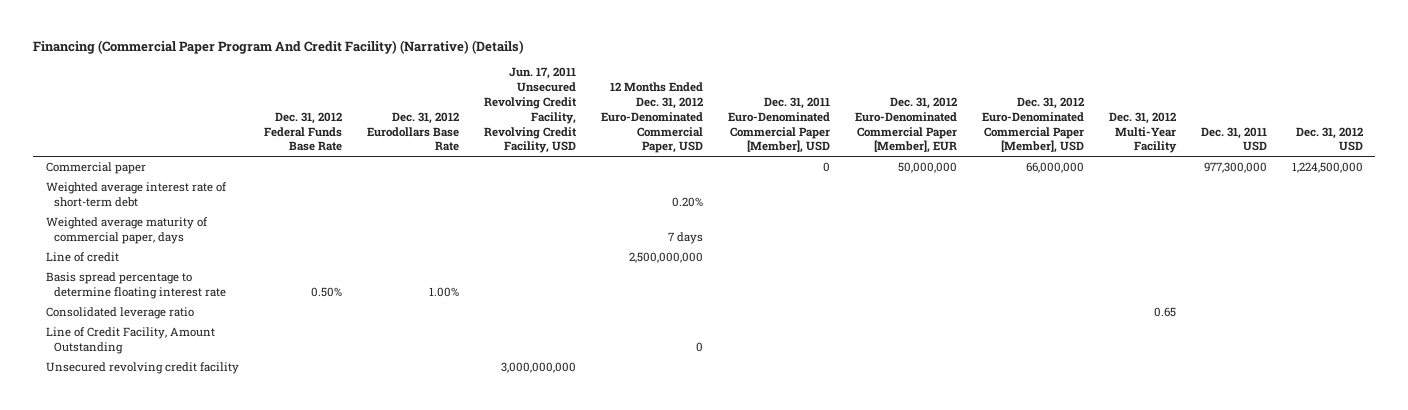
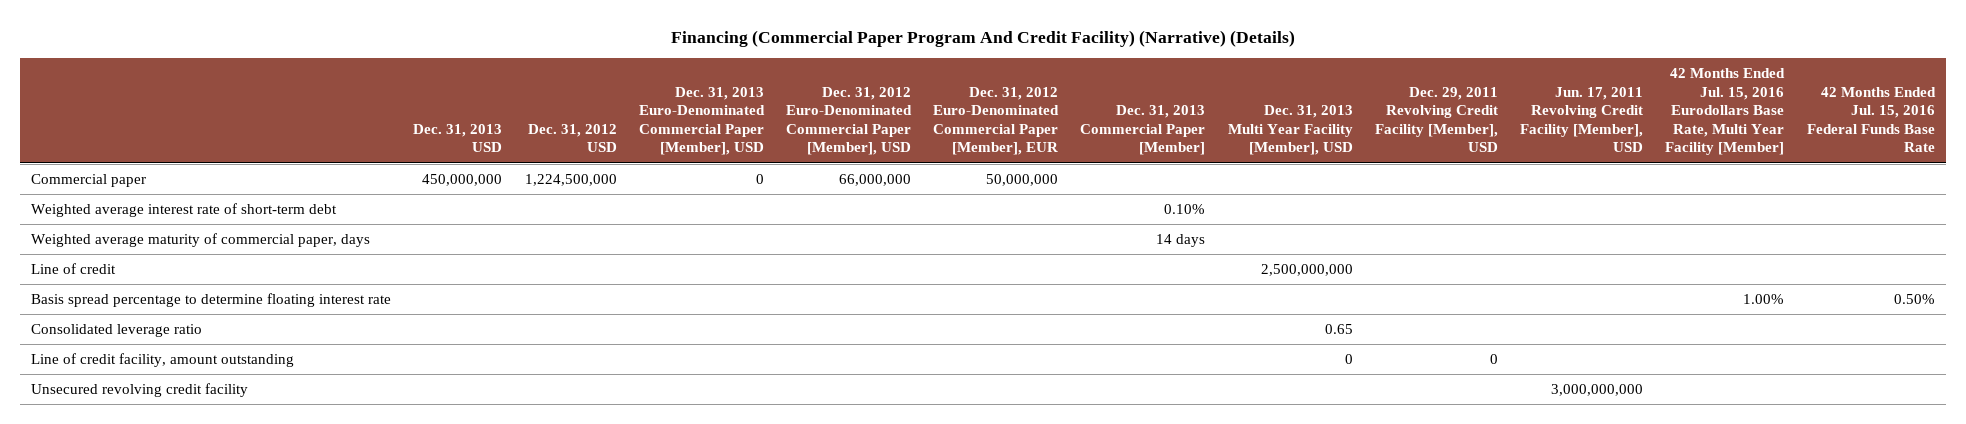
- | Dec. 31, 2012 Federal Funds Base Rate | Dec. 31, 2012 Eurodollars Base Rate | Jun. 17, 2011 Unsecured Revolving Credit Facility, Revolving Credit Facility, USD | 12 Months Ended Dec. 31, 2012 Euro-Denominated Commercial Paper, USD | Dec. 31, 2011 Euro-Denominated Commercial Paper [Member], USD | Dec. 31, 2012 Euro-Denominated Commercial Paper [Member], EUR | Dec. 31, 2012 Euro-Denominated Commercial Paper [Member], USD | Dec. 31, 2012 Multi-Year Facility | Dec. 31, 2011 USD | Dec. 31, 2012 USD
+ | Dec. 31, 2013 USD | Dec. 31, 2012 USD | Dec. 31, 2013 Euro-Denominated Commercial Paper [Member], USD | Dec. 31, 2012 Euro-Denominated Commercial Paper [Member], USD | Dec. 31, 2012 Euro-Denominated Commercial Paper [Member], EUR | Dec. 31, 2013 Commercial Paper [Member] | Dec. 31, 2013 Multi Year Facility [Member], USD | Dec. 29, 2011 Revolving Credit Facility [Member], USD | Jun. 17, 2011 Revolving Credit Facility [Member], USD | 42 Months Ended Jul. 15, 2016 Eurodollars Base Rate, Multi Year Facility [Member] | 42 Months Ended Jul. 15, 2016 Federal Funds Base Rate
- Line of Credit Facility, Amount Outstanding | | | | 0 | | | | | |
+ Line of credit facility, amount outstanding | | | | | | | 0 | 0 | | |

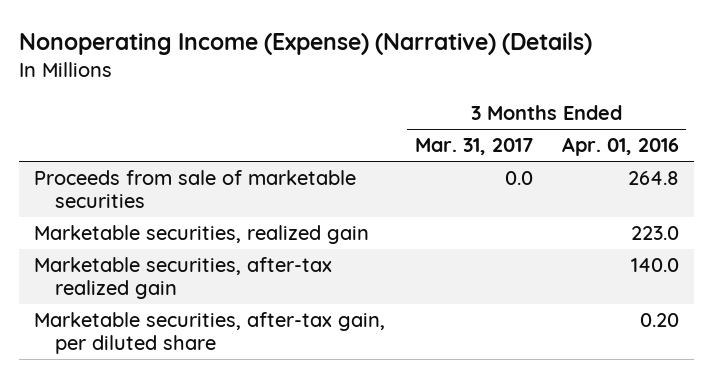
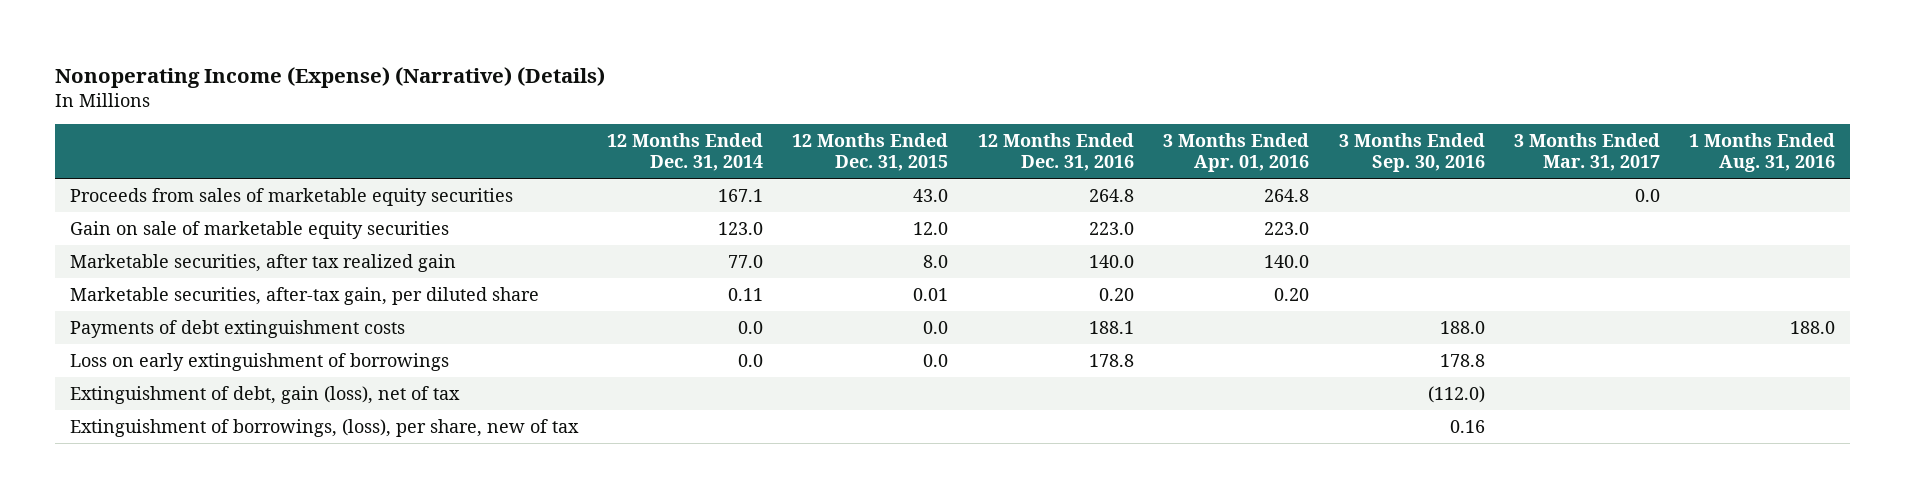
- | 3 Months Ended Mar. 31, 2017 | 3 Months Ended Apr. 01, 2016
+ | 12 Months Ended Dec. 31, 2014 | 12 Months Ended Dec. 31, 2015 | 12 Months Ended Dec. 31, 2016 | 3 Months Ended Apr. 01, 2016 | 3 Months Ended Sep. 30, 2016 | 3 Months Ended Mar. 31, 2017 | 1 Months Ended Aug. 31, 2016
- Proceeds from sale of marketable securities | 0.0 | 264.8
- Marketable securities, realized gain | | 223.0
- Marketable securities, after-tax realized gain | | 140.0
+ Proceeds from sales of marketable equity securities | 167.1 | 43.0 | 264.8 | 264.8 | | 0.0 |
+ Gain on sale of marketable equity securities | 123.0 | 12.0 | 223.0 | 223.0 | | |
+ Marketable securities, after tax realized gain | 77.0 | 8.0 | 140.0 | 140.0 | | |
+ Payments of debt extinguishment costs | 0.0 | 0.0 | 188.1 | | 188.0 | | 188.0
+ Loss on early extinguishment of borrowings | 0.0 | 0.0 | 178.8 | | 178.8 | |
+ Extinguishment of debt, gain (loss), net of tax | | | | | (112.0) | |
+ Extinguishment of borrowings, (loss), per share, new of tax | | | | | 0.16 | |

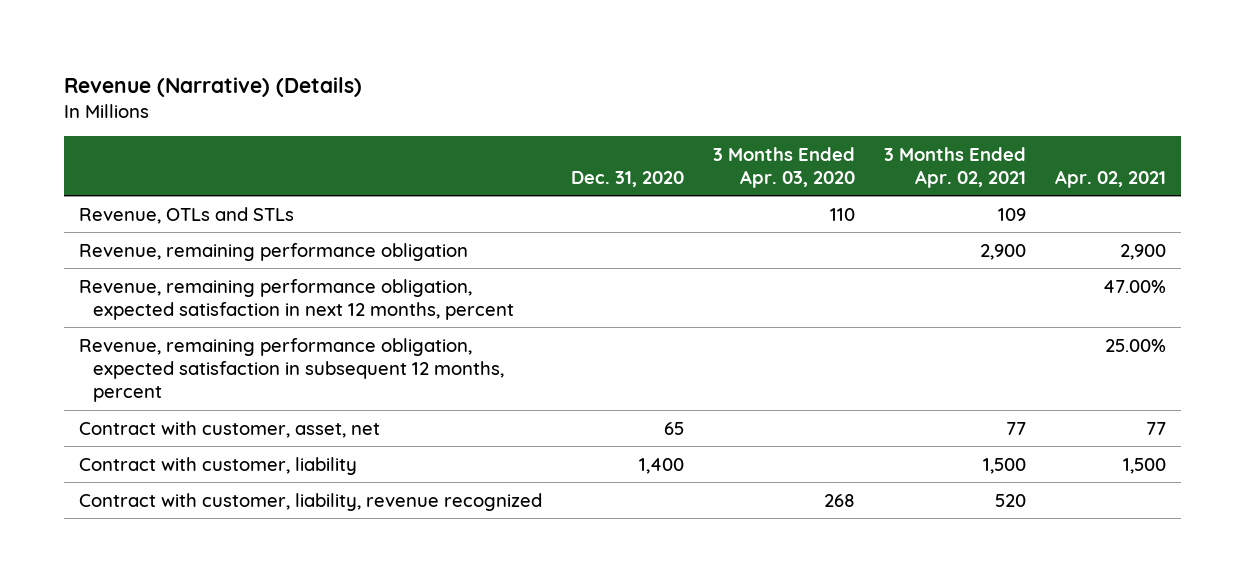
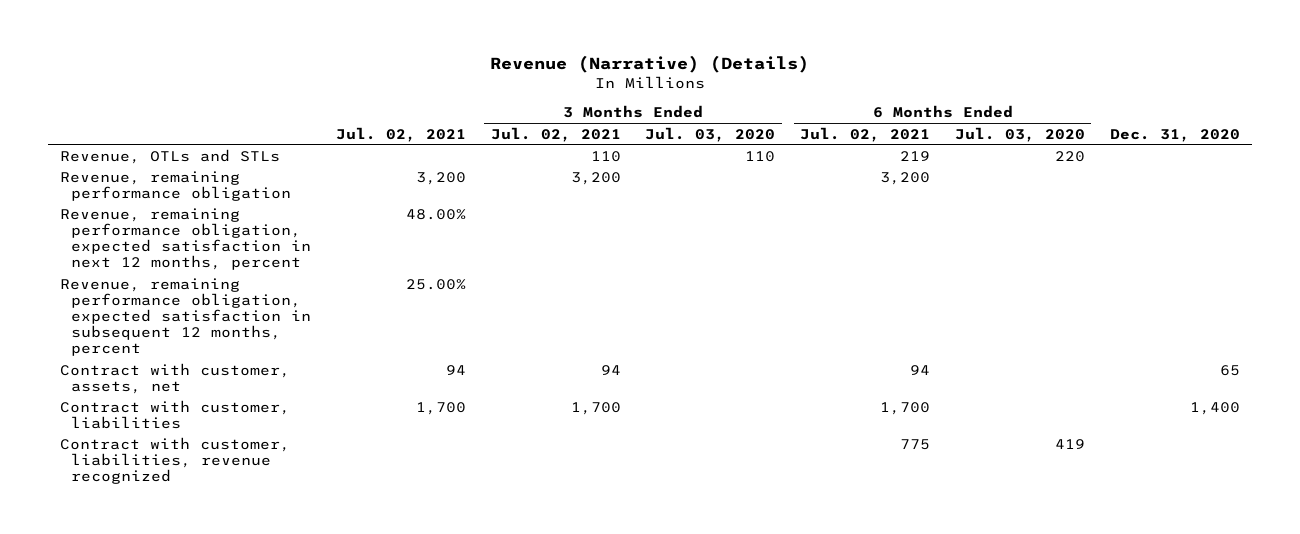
- | Dec. 31, 2020 | 3 Months Ended Apr. 03, 2020 | 3 Months Ended Apr. 02, 2021 | Apr. 02, 2021
+ | Jul. 02, 2021 | 3 Months Ended Jul. 02, 2021 | 3 Months Ended Jul. 03, 2020 | 6 Months Ended Jul. 02, 2021 | 6 Months Ended Jul. 03, 2020 | Dec. 31, 2020
- Contract with customer, asset, net | 65 | | 77 | 77
- Contract with customer, liability | 1,400 | | 1,500 | 1,500
- Contract with customer, liability, revenue recognized | | 268 | 520 |
+ Contract with customer, assets, net | 94 | 94 | | 94 | | 65
+ Contract with customer, liabilities | 1,700 | 1,700 | | 1,700 | | 1,400
+ Contract with customer, liabilities, revenue recognized | | | | 775 | 419 |

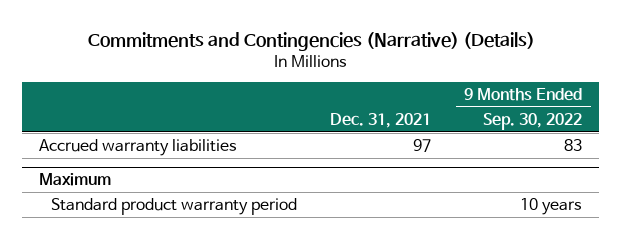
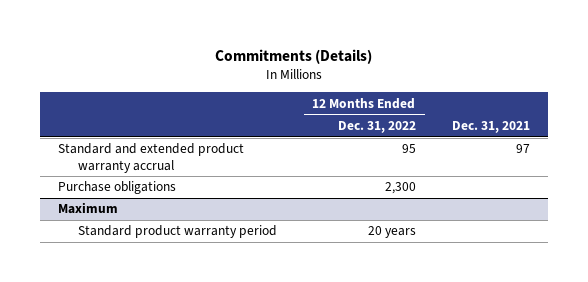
- Commitments and Contingencies (Narrative) (Details)
+ Commitments (Details)
- | Dec. 31, 2021 | 9 Months Ended Sep. 30, 2022
+ | 12 Months Ended Dec. 31, 2022 | Dec. 31, 2021
- Accrued warranty liabilities | 97 | 83
+ Standard and extended product warranty accrual | 95 | 97
+ Purchase obligations | 2,300 |

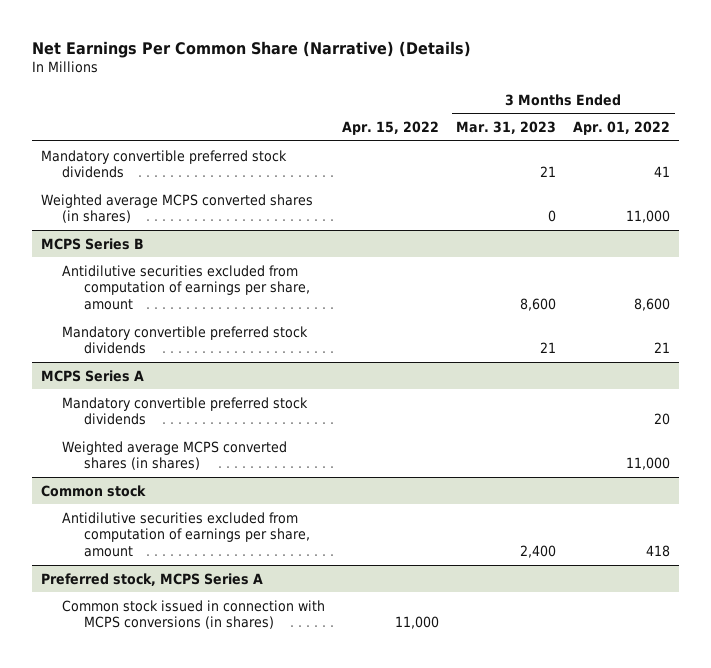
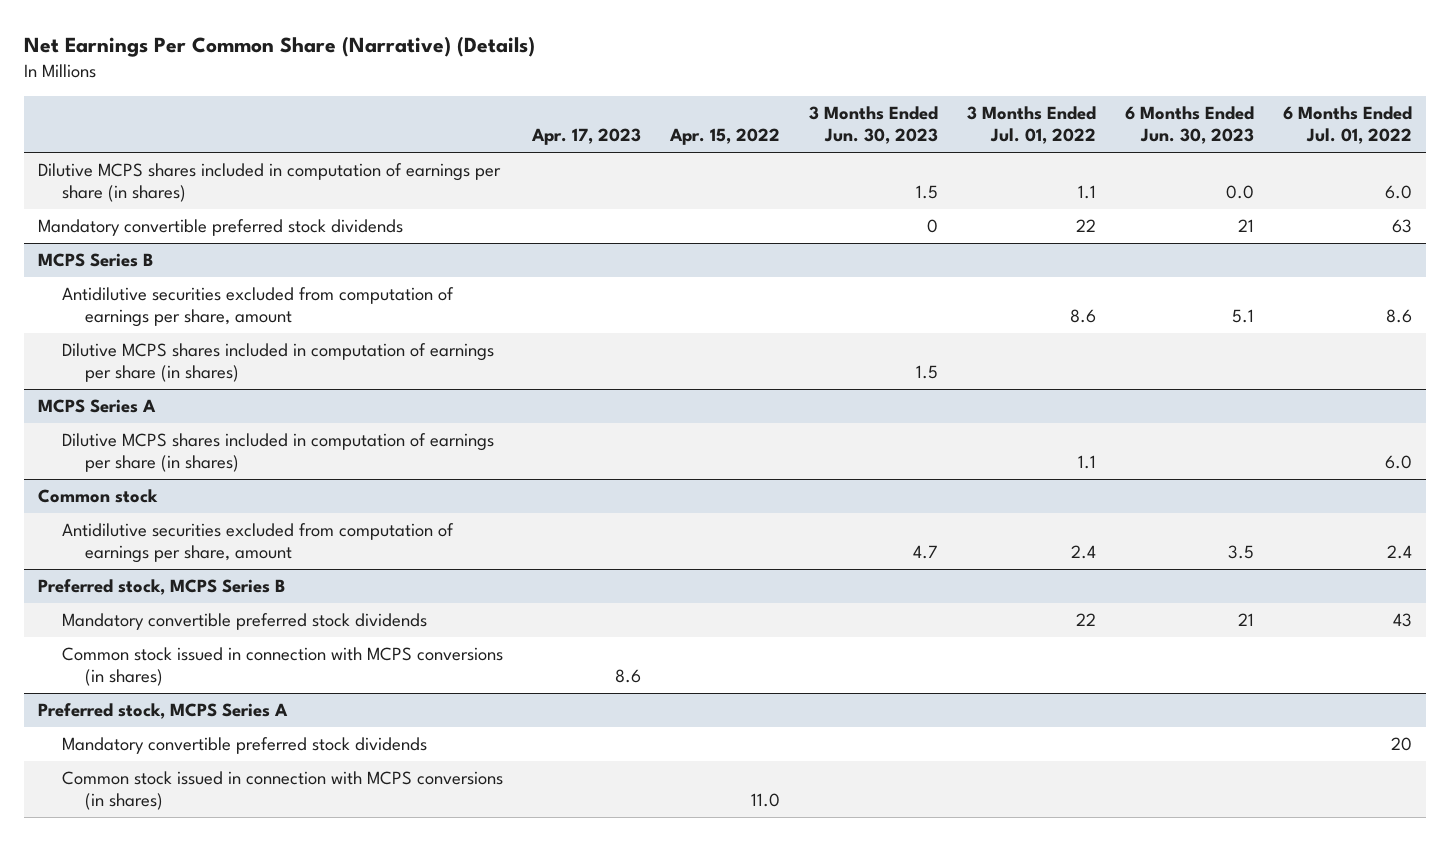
- | Apr. 15, 2022 | 3 Months Ended Mar. 31, 2023 | 3 Months Ended Apr. 01, 2022
+ | Apr. 17, 2023 | Apr. 15, 2022 | 3 Months Ended Jun. 30, 2023 | 3 Months Ended Jul. 01, 2022 | 6 Months Ended Jun. 30, 2023 | 6 Months Ended Jul. 01, 2022
+ Dilutive MCPS shares included in computation of earnings per share (in shares) | | | 1.5 | 1.1 | 0.0 | 6.0
- Weighted average MCPS converted shares (in shares) | | 0 | 11,000
@ MCPS Series B
- Mandatory convertible preferred stock dividends | | 21 | 21
+ Dilutive MCPS shares included in computation of earnings per share (in shares) | | | 1.5 | | |
@ MCPS Series A
- Mandatory convertible preferred stock dividends | | | 20
- Weighted average MCPS converted shares (in shares) | | | 11,000
+ Dilutive MCPS shares included in computation of earnings per share (in shares) | | | | 1.1 | | 6.0
+ Preferred stock, MCPS Series B
+ Mandatory convertible preferred stock dividends | | | | 22 | 21 | 43
+ Common stock issued in connection with MCPS conversions (in shares) | 8.6 | | | | |
@ Preferred stock, MCPS Series A
- Common stock issued in connection with MCPS conversions (in shares) | 11,000 | |
+ Mandatory convertible preferred stock dividends | | | | | | 20
+ Common stock issued in connection with MCPS conversions (in shares) | | 11.0 | | | |

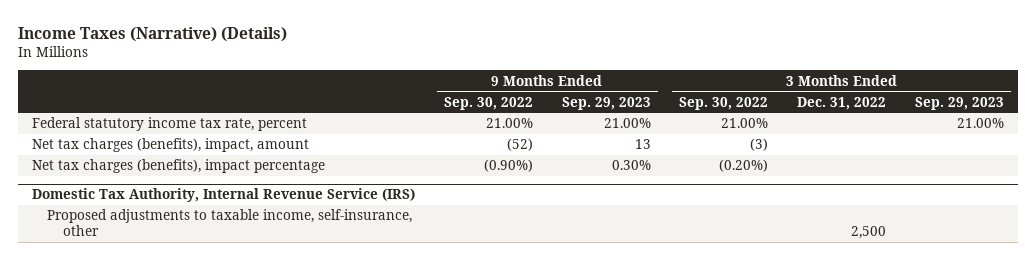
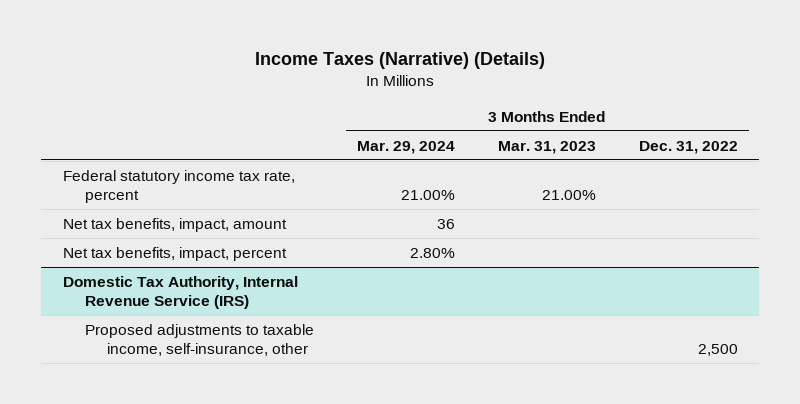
- | 9 Months Ended Sep. 30, 2022 | 9 Months Ended Sep. 29, 2023 | 3 Months Ended Sep. 30, 2022 | 3 Months Ended Dec. 31, 2022 | 3 Months Ended Sep. 29, 2023
+ | 3 Months Ended Mar. 29, 2024 | 3 Months Ended Mar. 31, 2023 | 3 Months Ended Dec. 31, 2022
- Net tax charges (benefits), impact, amount | (52) | 13 | (3) | |
- Net tax charges (benefits), impact percentage | (0.90%) | 0.30% | (0.20%) | |
+ Net tax benefits, impact, amount | 36 | |
+ Net tax benefits, impact, percent | 2.80% | |

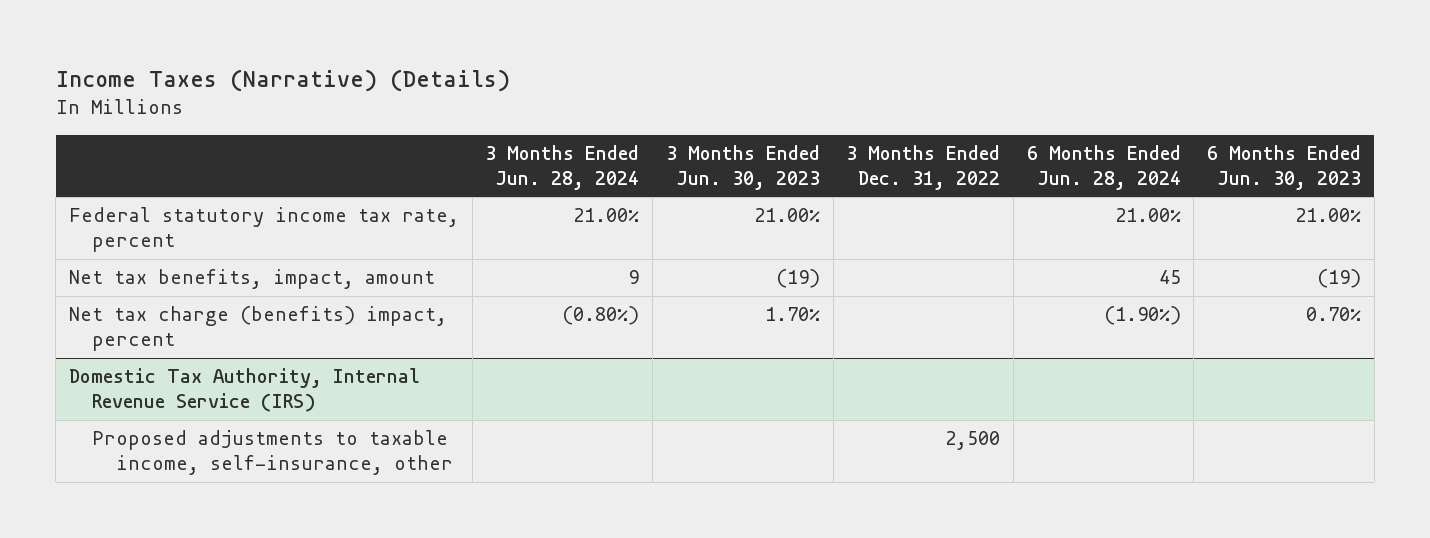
- | 3 Months Ended Mar. 29, 2024 | 3 Months Ended Mar. 31, 2023 | 3 Months Ended Dec. 31, 2022
+ | 3 Months Ended Jun. 28, 2024 | 3 Months Ended Jun. 30, 2023 | 3 Months Ended Dec. 31, 2022 | 6 Months Ended Jun. 28, 2024 | 6 Months Ended Jun. 30, 2023
- Net tax benefits, impact, percent | 2.80% | |
+ Net tax charge (benefits) impact, percent | (0.80%) | 1.70% | | (1.90%) | 0.70%

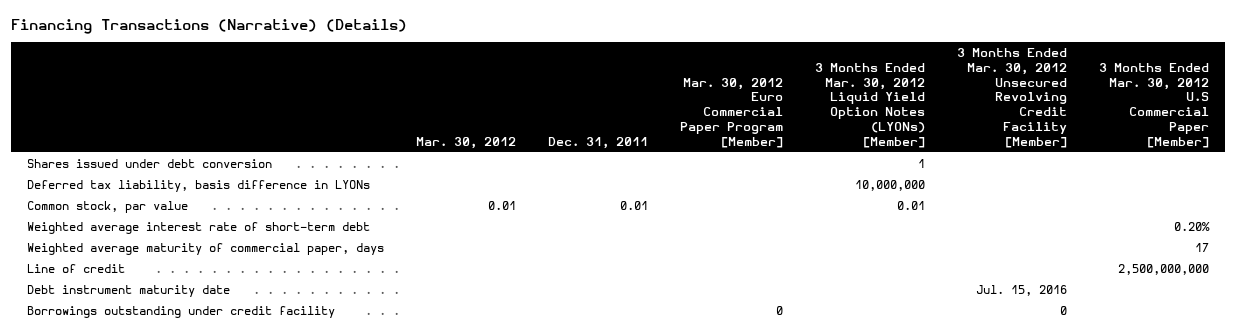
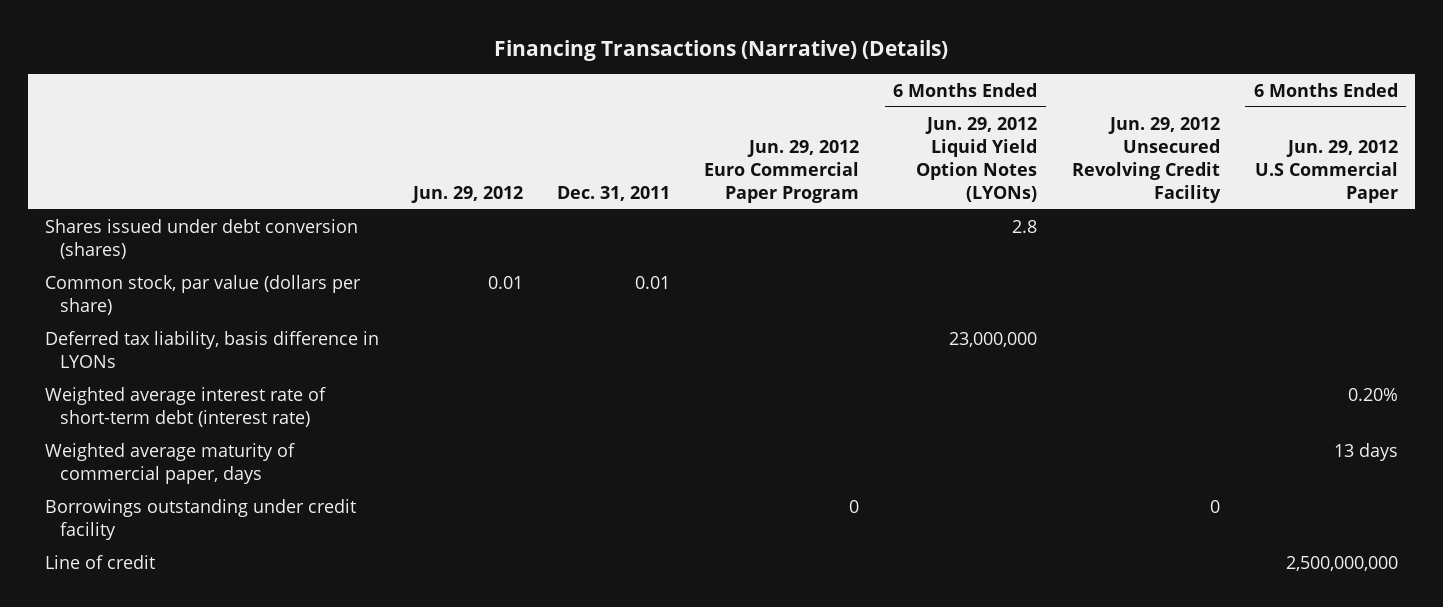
- | Mar. 30, 2012 | Dec. 31, 2011 | Mar. 30, 2012 Euro Commercial Paper Program [Member] | 3 Months Ended Mar. 30, 2012 Liquid Yield Option Notes (LYONs) [Member] | 3 Months Ended Mar. 30, 2012 Unsecured Revolving Credit Facility [Member] | 3 Months Ended Mar. 30, 2012 U.S Commercial Paper [Member]
+ | Jun. 29, 2012 | Dec. 31, 2011 | Jun. 29, 2012 Euro Commercial Paper Program | 6 Months Ended Jun. 29, 2012 Liquid Yield Option Notes (LYONs) | Jun. 29, 2012 Unsecured Revolving Credit Facility | 6 Months Ended Jun. 29, 2012 U.S Commercial Paper
- Shares issued under debt conversion | | | | 1 | |
+ Shares issued under debt conversion (shares) | | | | 2.8 | |
+ Common stock, par value (dollars per share) | 0.01 | 0.01 | | | |
- Common stock, par value | 0.01 | 0.01 | | 0.01 | |
- Weighted average interest rate of short-term debt | | | | | | 0.20%
+ Weighted average interest rate of short-term debt (interest rate) | | | | | | 0.20%
- Debt instrument maturity date | | | | | Jul. 15, 2016 |
moved down: Line of credit | | | | | | 2,500,000,000

